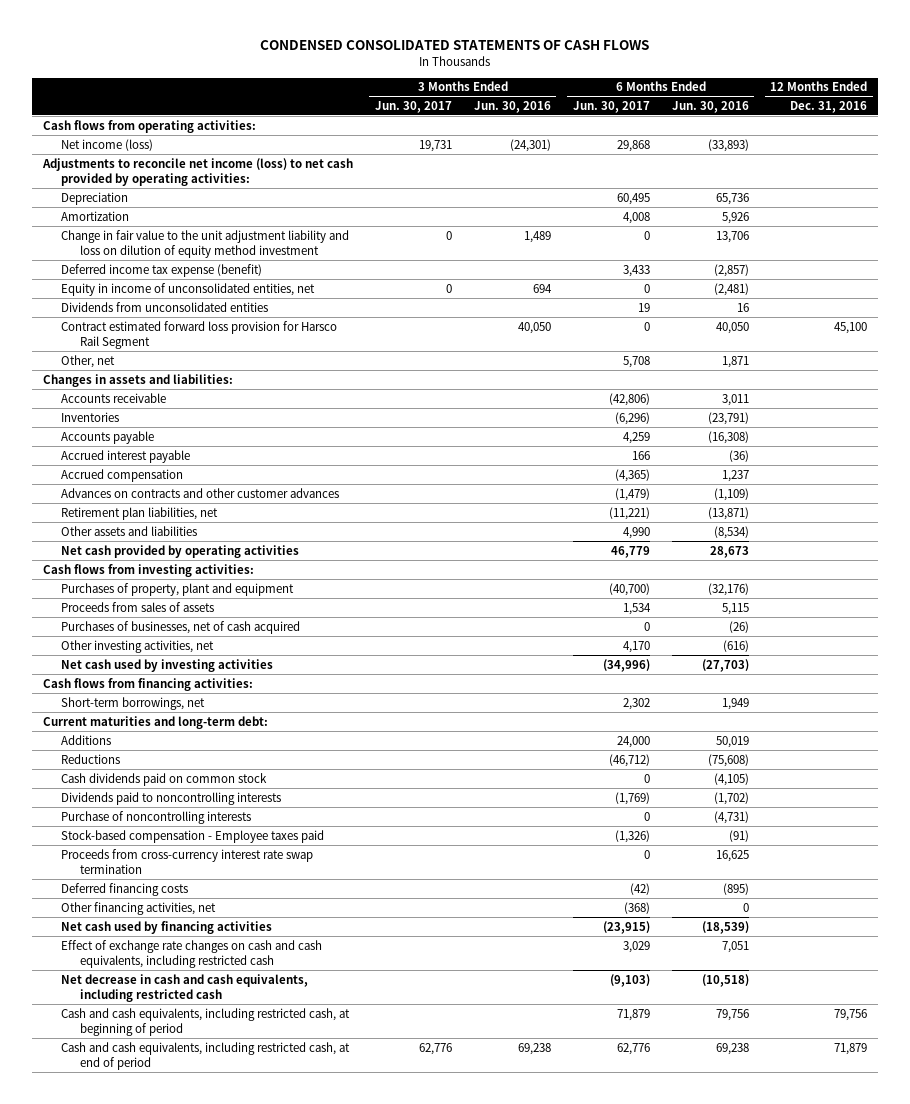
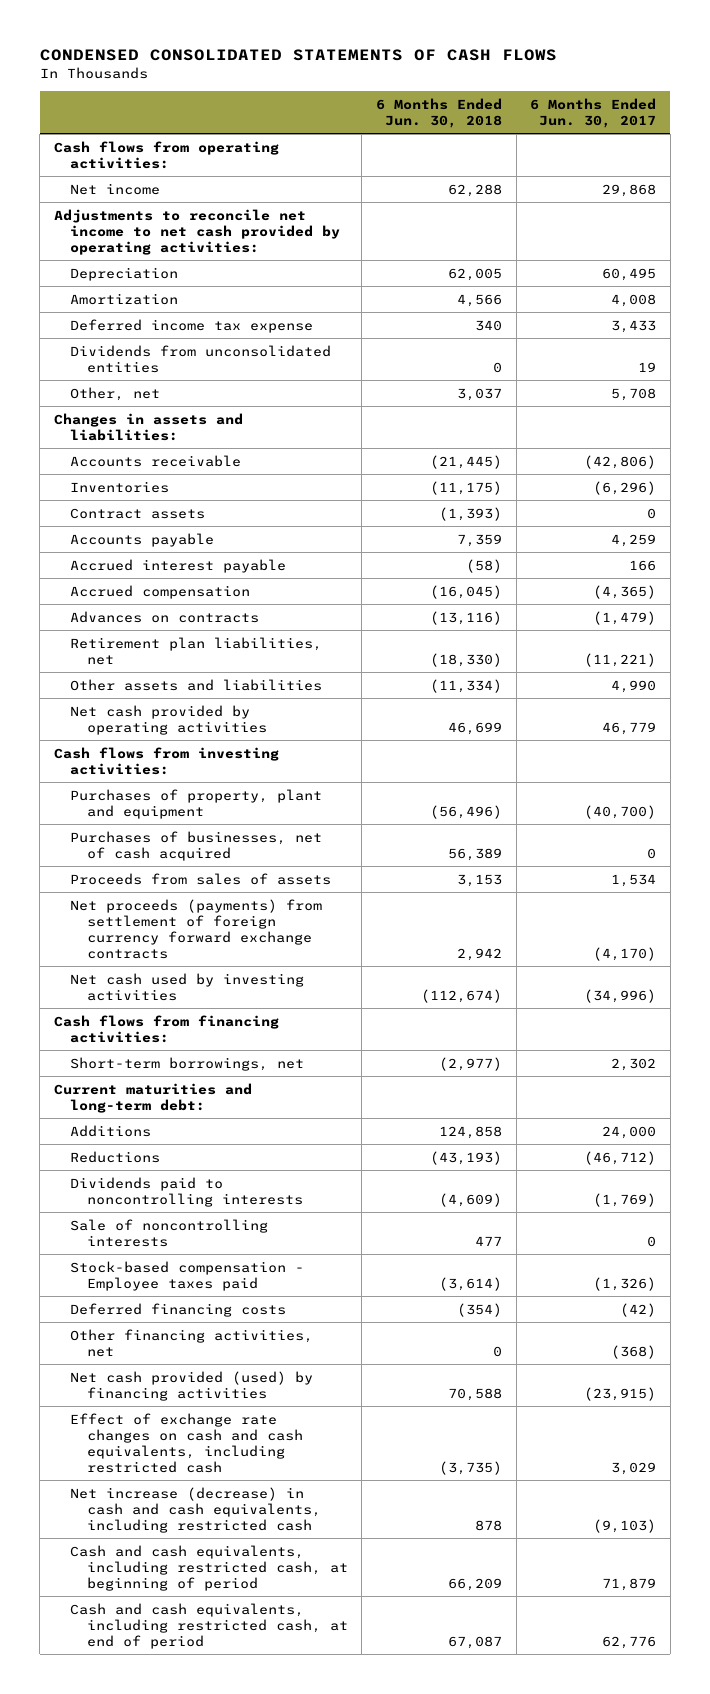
- | 3 Months Ended Jun. 30, 2017 | 3 Months Ended Jun. 30, 2016 | 6 Months Ended Jun. 30, 2017 | 6 Months Ended Jun. 30, 2016 | 12 Months Ended Dec. 31, 2016
+ | 6 Months Ended Jun. 30, 2018 | 6 Months Ended Jun. 30, 2017
- Net income (loss) | 19,731 | (24,301) | 29,868 | (33,893) |
- Adjustments to reconcile net income (loss) to net cash provided by operating activities:
+ Net income | 62,288 | 29,868
+ Adjustments to reconcile net income to net cash provided by operating activities:
- Change in fair value to the unit adjustment liability and loss on dilution of equity method investment | 0 | 1,489 | 0 | 13,706 |
- Deferred income tax expense (benefit) | | | 3,433 | (2,857) |
- Equity in income of unconsolidated entities, net | 0 | 694 | 0 | (2,481) |
+ Deferred income tax expense | 340 | 3,433
- Contract estimated forward loss provision for Harsco Rail Segment | | 40,050 | 0 | 40,050 | 45,100
+ Contract assets | (1,393) | 0
- Advances on contracts and other customer advances | | | (1,479) | (1,109) |
+ Advances on contracts | (13,116) | (1,479)
- Other investing activities, net | | | 4,170 | (616) |
moved down: Proceeds from sales of assets | 3,153 | 1,534
+ Net proceeds (payments) from settlement of foreign currency forward exchange contracts | 2,942 | (4,170)
- Cash dividends paid on common stock | | | 0 | (4,105) |
- Purchase of noncontrolling interests | | | 0 | (4,731) |
+ Sale of noncontrolling interests | 477 | 0
- Proceeds from cross-currency interest rate swap termination | | | 0 | 16,625 |
- Net cash used by financing activities | | | (23,915) | (18,539) |
+ Net cash provided (used) by financing activities | 70,588 | (23,915)
- Net decrease in cash and cash equivalents, including restricted cash | | | (9,103) | (10,518) |
+ Net increase (decrease) in cash and cash equivalents, including restricted cash | 878 | (9,103)

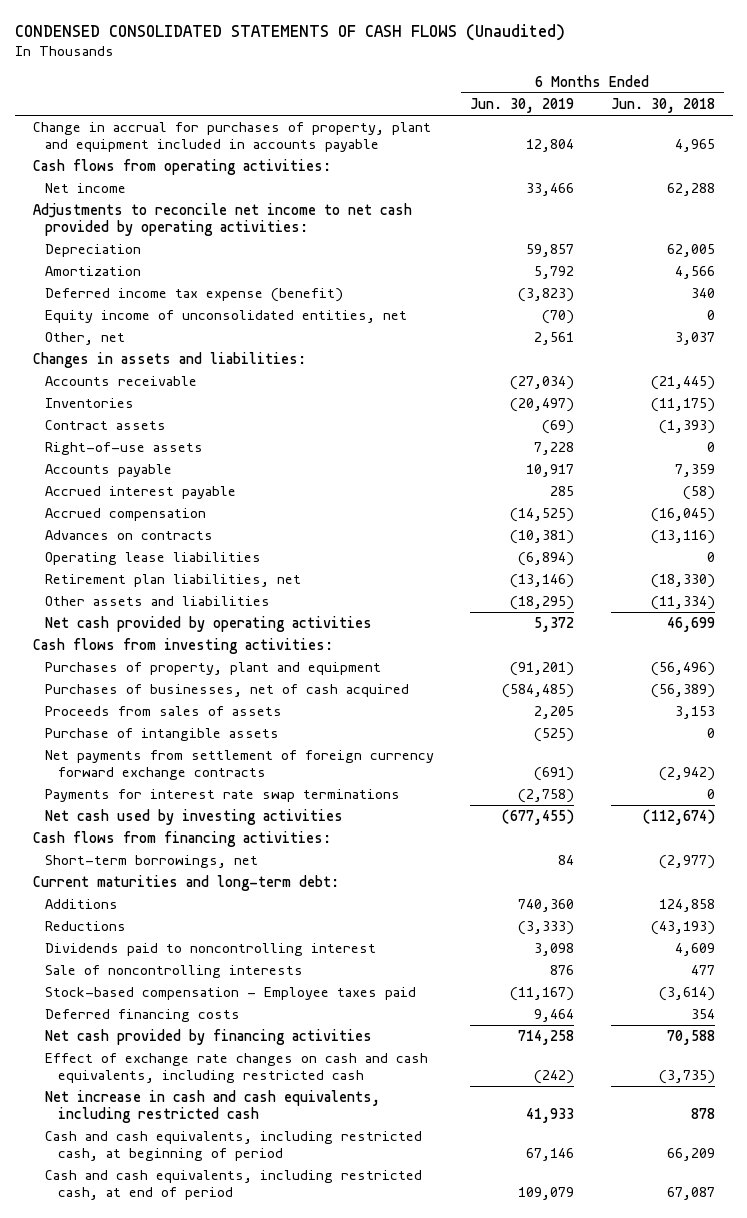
- CONDENSED CONSOLIDATED STATEMENTS OF CASH FLOWS
+ CONDENSED CONSOLIDATED STATEMENTS OF CASH FLOWS (Unaudited)
- | 6 Months Ended Jun. 30, 2018 | 6 Months Ended Jun. 30, 2017
+ | 6 Months Ended Jun. 30, 2019 | 6 Months Ended Jun. 30, 2018
+ Change in accrual for purchases of property, plant and equipment included in accounts payable | 12,804 | 4,965
- Deferred income tax expense | 340 | 3,433
- Dividends from unconsolidated entities | 0 | 19
+ Deferred income tax expense (benefit) | (3,823) | 340
+ Equity income of unconsolidated entities, net | (70) | 0
+ Right-of-use assets | 7,228 | 0
+ Operating lease liabilities | (6,894) | 0
- Purchases of businesses, net of cash acquired | 56,389 | 0
+ Purchases of businesses, net of cash acquired | (584,485) | (56,389)
- Net proceeds (payments) from settlement of foreign currency forward exchange contracts | 2,942 | (4,170)
+ Purchase of intangible assets | (525) | 0
+ Net payments from settlement of foreign currency forward exchange contracts | (691) | (2,942)
+ Payments for interest rate swap terminations | (2,758) | 0
- Dividends paid to noncontrolling interests | (4,609) | (1,769)
+ Dividends paid to noncontrolling interest | 3,098 | 4,609
- Deferred financing costs | (354) | (42)
- Other financing activities, net | 0 | (368)
- Net cash provided (used) by financing activities | 70,588 | (23,915)
+ Deferred financing costs | 9,464 | 354
+ Net cash provided by financing activities | 714,258 | 70,588
- Net increase (decrease) in cash and cash equivalents, including restricted cash | 878 | (9,103)
+ Net increase in cash and cash equivalents, including restricted cash | 41,933 | 878

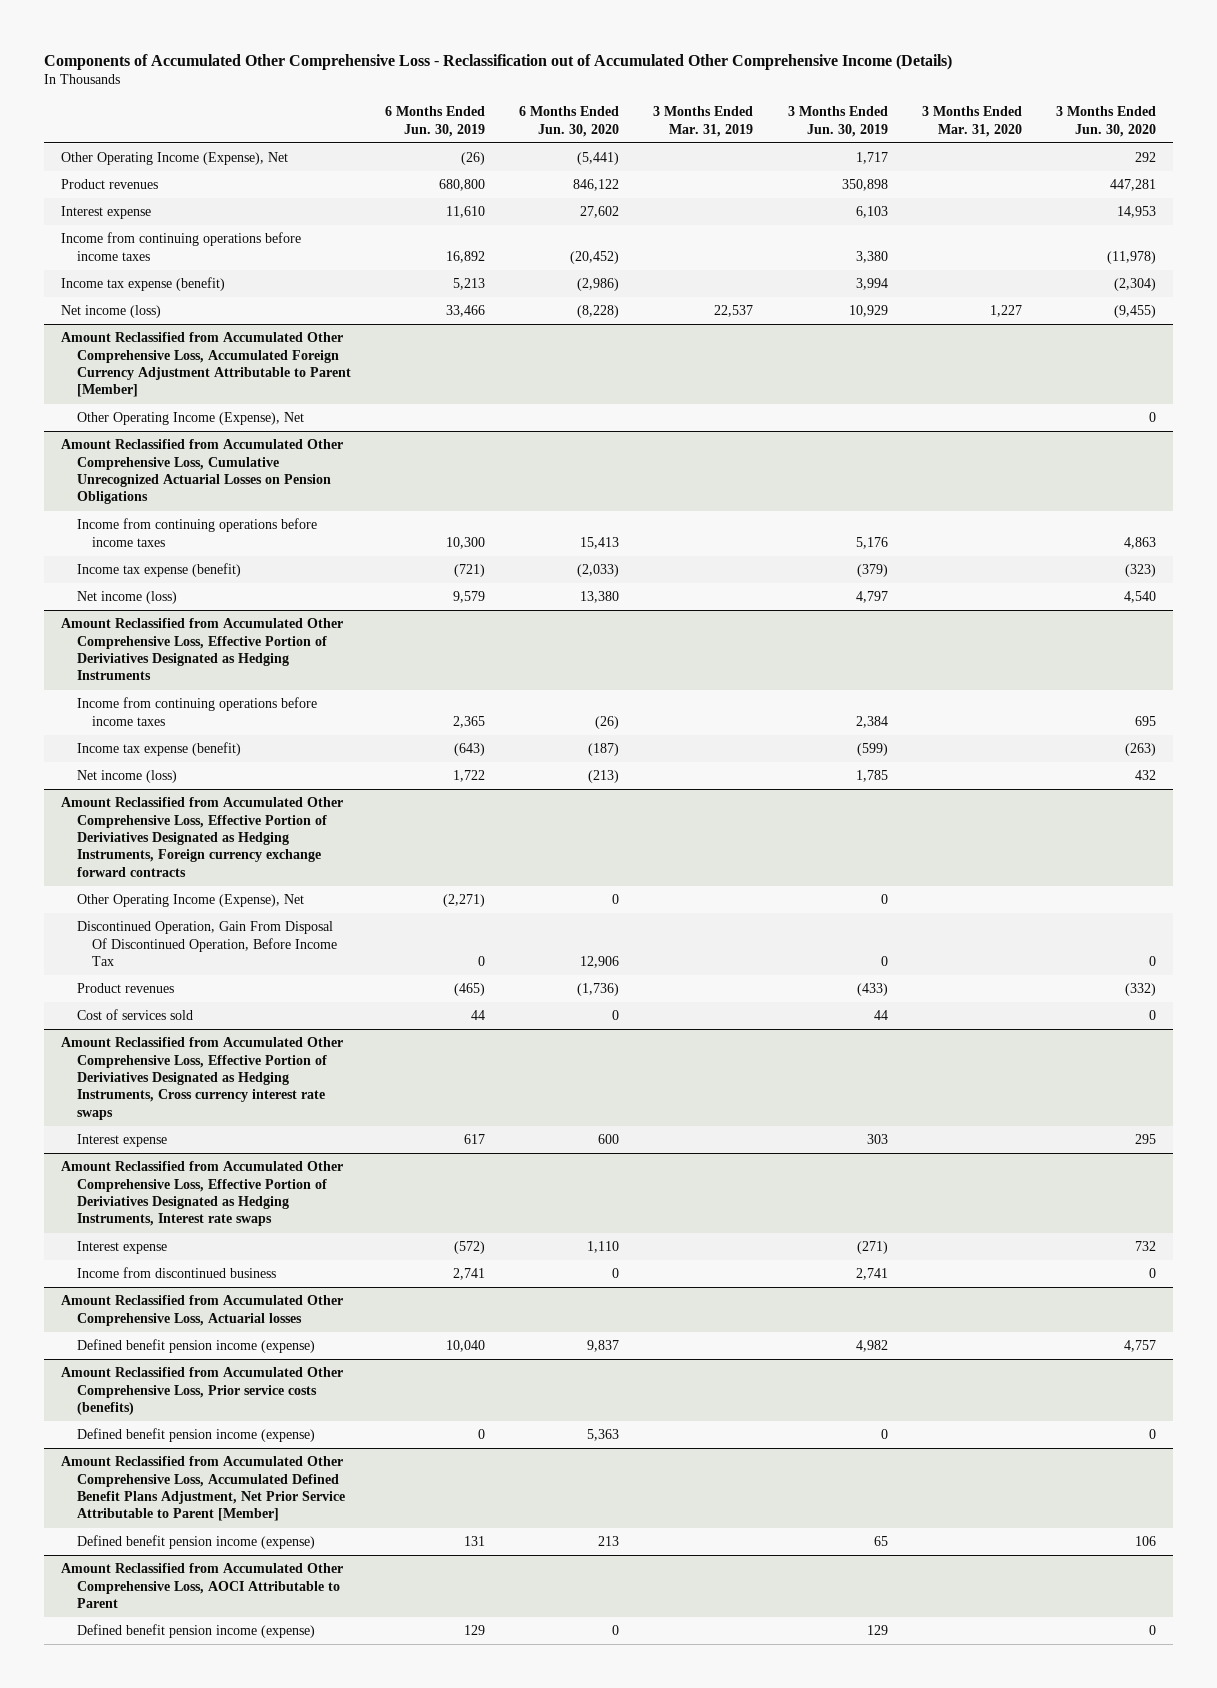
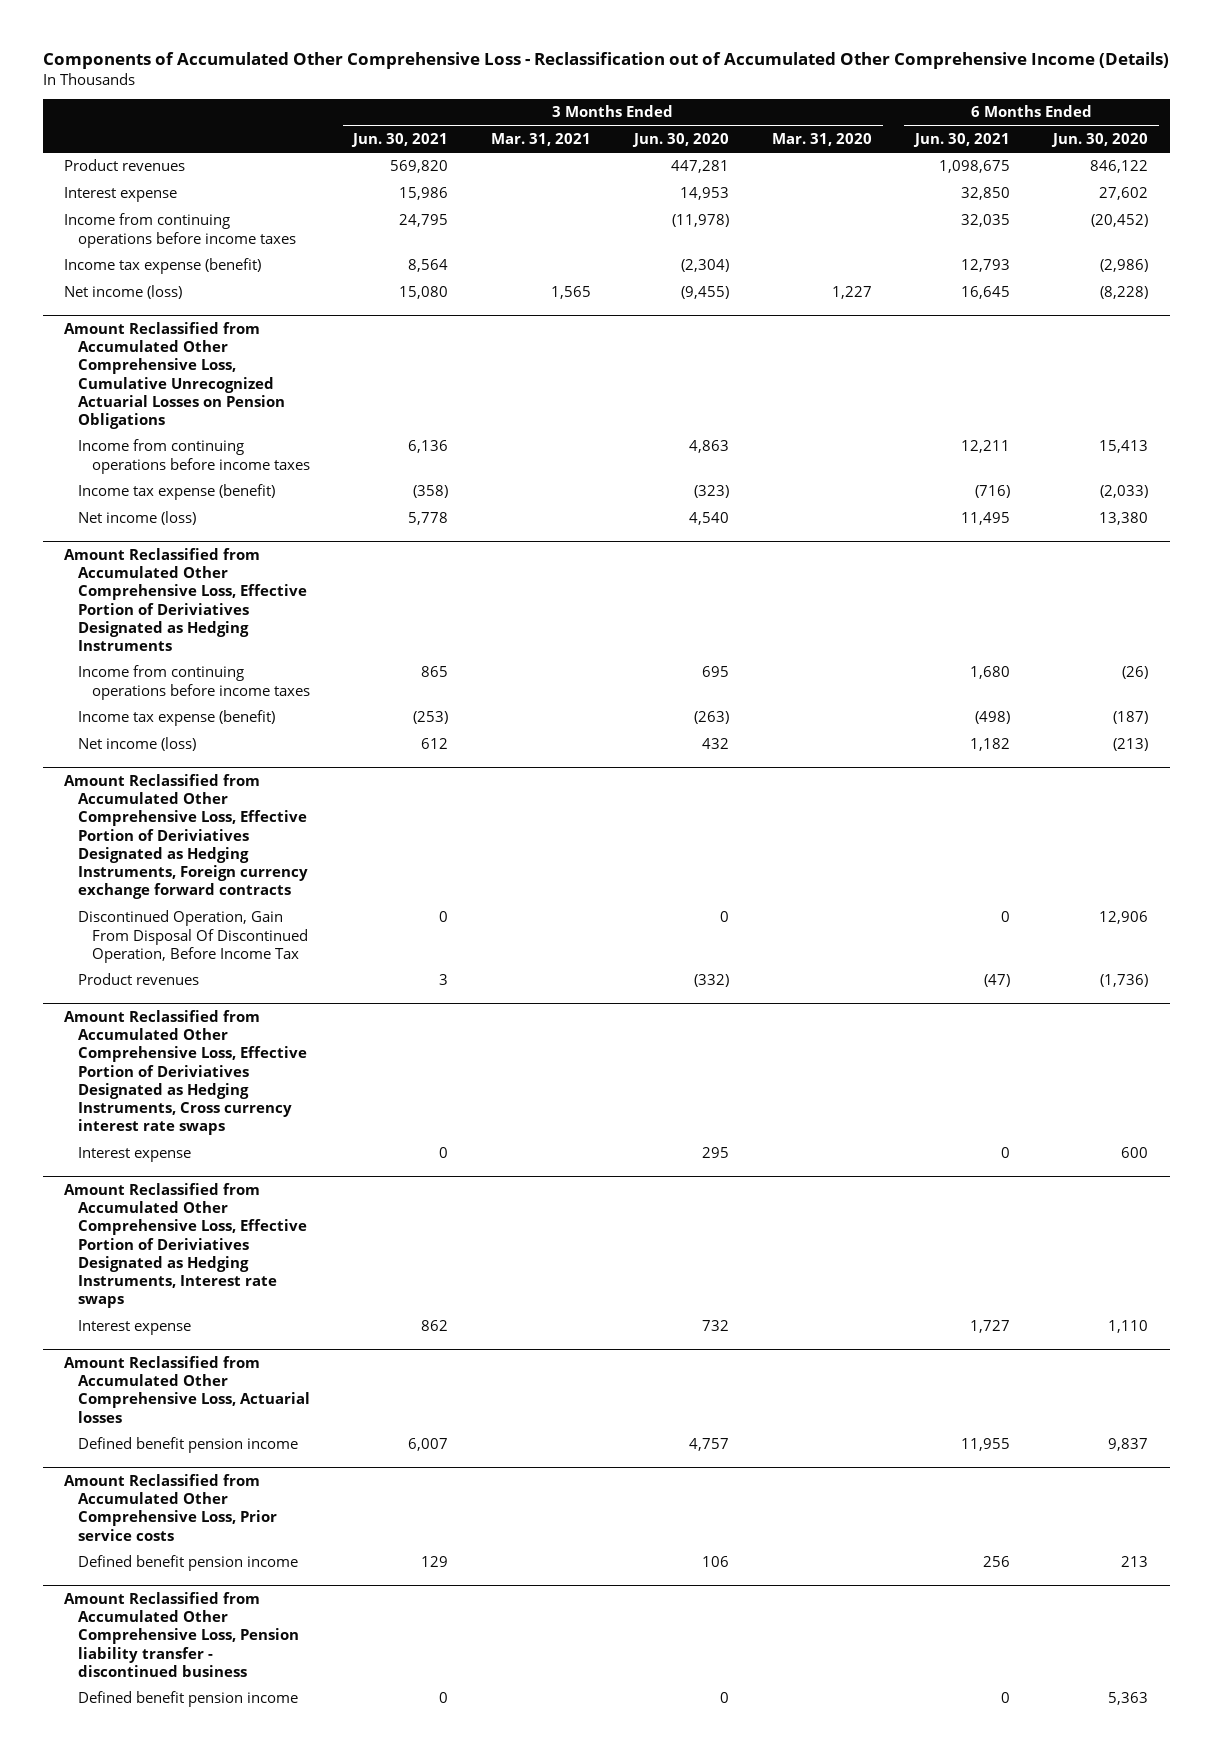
- | 6 Months Ended Jun. 30, 2019 | 6 Months Ended Jun. 30, 2020 | 3 Months Ended Mar. 31, 2019 | 3 Months Ended Jun. 30, 2019 | 3 Months Ended Mar. 31, 2020 | 3 Months Ended Jun. 30, 2020
+ | 3 Months Ended Jun. 30, 2021 | 3 Months Ended Mar. 31, 2021 | 3 Months Ended Jun. 30, 2020 | 3 Months Ended Mar. 31, 2020 | 6 Months Ended Jun. 30, 2021 | 6 Months Ended Jun. 30, 2020
- Other Operating Income (Expense), Net | (26) | (5,441) | | 1,717 | | 292
- Amount Reclassified from Accumulated Other Comprehensive Loss, Accumulated Foreign Currency Adjustment Attributable to Parent [Member]
- Other Operating Income (Expense), Net | | | | | | 0
@ Amount Reclassified from Accumulated Other Comprehensive Loss, Effective Portion of Deriviatives Designated as Hedging Instruments, Foreign currency exchange forward contracts
- Other Operating Income (Expense), Net | (2,271) | 0 | | 0 | |
- Cost of services sold | 44 | 0 | | 44 | | 0
@ Amount Reclassified from Accumulated Other Comprehensive Loss, Effective Portion of Deriviatives Designated as Hedging Instruments, Interest rate swaps
- Income from discontinued business | 2,741 | 0 | | 2,741 | | 0
@ Amount Reclassified from Accumulated Other Comprehensive Loss, Actuarial losses
- Defined benefit pension income (expense) | 10,040 | 9,837 | | 4,982 | | 4,757
- Amount Reclassified from Accumulated Other Comprehensive Loss, Prior service costs (benefits)
- Defined benefit pension income (expense) | 0 | 5,363 | | 0 | | 0
- Amount Reclassified from Accumulated Other Comprehensive Loss, Accumulated Defined Benefit Plans Adjustment, Net Prior Service Attributable to Parent [Member]
- Defined benefit pension income (expense) | 131 | 213 | | 65 | | 106
- Amount Reclassified from Accumulated Other Comprehensive Loss, AOCI Attributable to Parent
- Defined benefit pension income (expense) | 129 | 0 | | 129 | | 0
@ Amount Reclassified from Accumulated Other Comprehensive Loss, Actuarial losses
+ Defined benefit pension income | 6,007 | | 4,757 | | 11,955 | 9,837
+ Amount Reclassified from Accumulated Other Comprehensive Loss, Prior service costs
+ Defined benefit pension income | 129 | | 106 | | 256 | 213
+ Amount Reclassified from Accumulated Other Comprehensive Loss, Pension liability transfer - discontinued business
+ Defined benefit pension income | 0 | | 0 | | 0 | 5,363

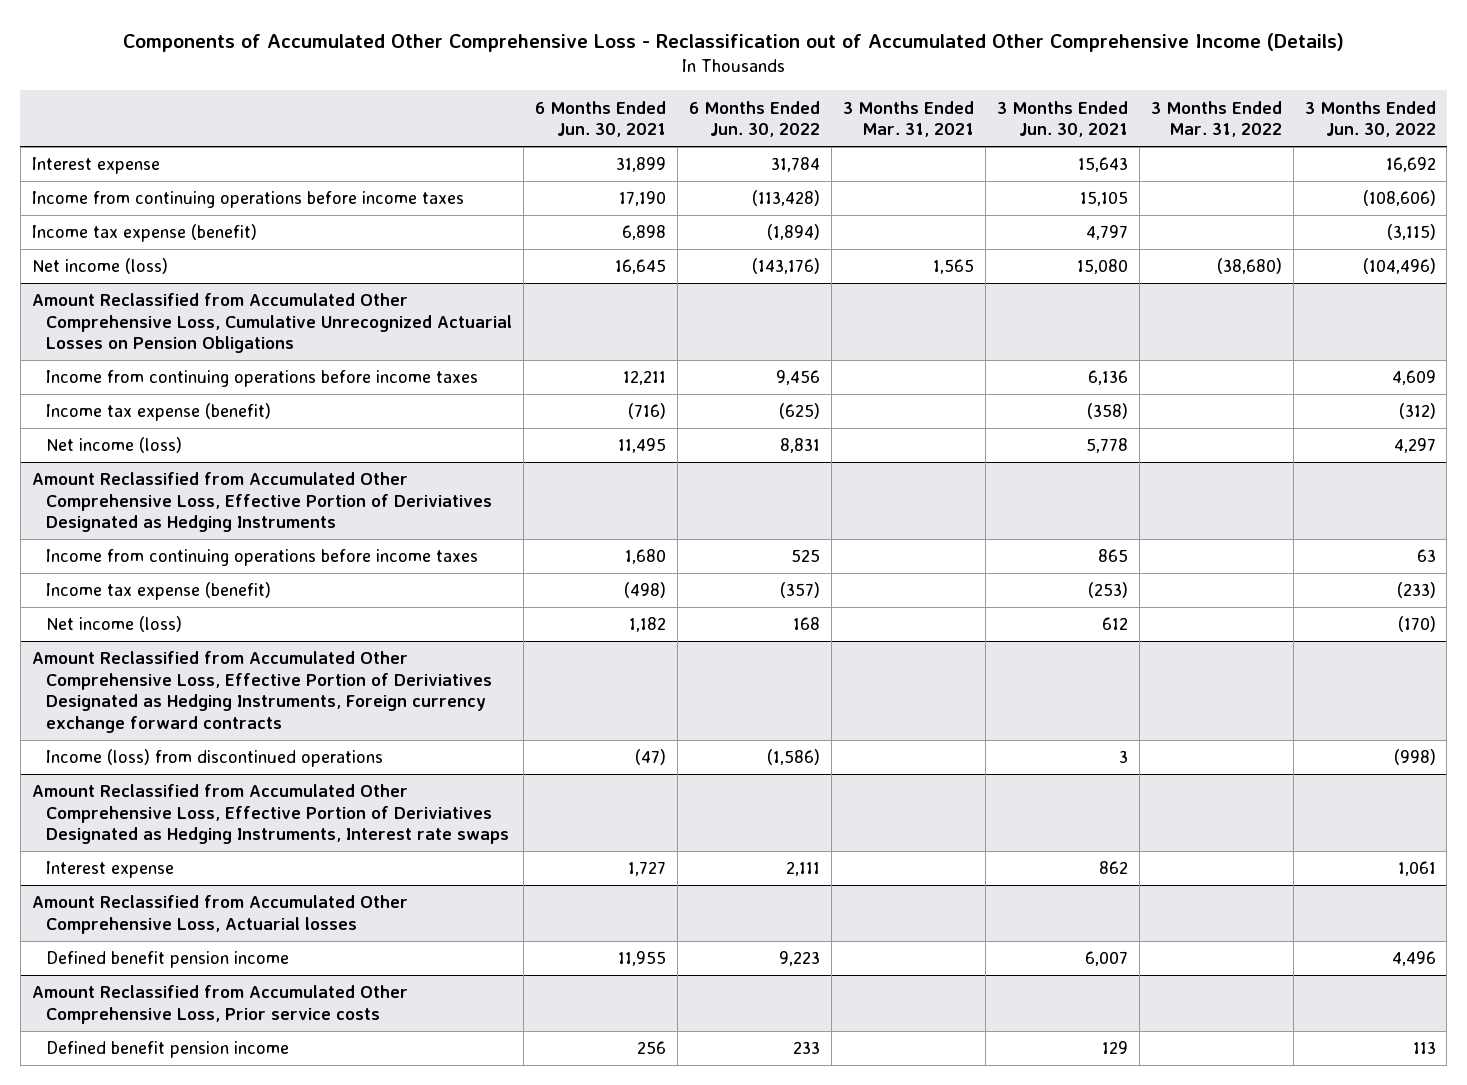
- | 3 Months Ended Jun. 30, 2021 | 3 Months Ended Mar. 31, 2021 | 3 Months Ended Jun. 30, 2020 | 3 Months Ended Mar. 31, 2020 | 6 Months Ended Jun. 30, 2021 | 6 Months Ended Jun. 30, 2020
+ | 6 Months Ended Jun. 30, 2021 | 6 Months Ended Jun. 30, 2022 | 3 Months Ended Mar. 31, 2021 | 3 Months Ended Jun. 30, 2021 | 3 Months Ended Mar. 31, 2022 | 3 Months Ended Jun. 30, 2022
- Product revenues | 569,820 | | 447,281 | | 1,098,675 | 846,122
- Interest expense | 15,986 | | 14,953 | | 32,850 | 27,602
- Income from continuing operations before income taxes | 24,795 | | (11,978) | | 32,035 | (20,452)
- Income tax expense (benefit) | 8,564 | | (2,304) | | 12,793 | (2,986)
+ Interest expense | 31,899 | 31,784 | | 15,643 | | 16,692
+ Income from continuing operations before income taxes | 17,190 | (113,428) | | 15,105 | | (108,606)
+ Income tax expense (benefit) | 6,898 | (1,894) | | 4,797 | | (3,115)
@ Amount Reclassified from Accumulated Other Comprehensive Loss, Effective Portion of Deriviatives Designated as Hedging Instruments, Foreign currency exchange forward contracts
- Discontinued Operation, Gain From Disposal Of Discontinued Operation, Before Income Tax | 0 | | 0 | | 0 | 12,906
- Product revenues | 3 | | (332) | | (47) | (1,736)
- Amount Reclassified from Accumulated Other Comprehensive Loss, Effective Portion of Deriviatives Designated as Hedging Instruments, Cross currency interest rate swaps
- Interest expense | 0 | | 295 | | 0 | 600
@ Amount Reclassified from Accumulated Other Comprehensive Loss, Effective Portion of Deriviatives Designated as Hedging Instruments, Foreign currency exchange forward contracts
+ Income (loss) from discontinued operations | (47) | (1,586) | | 3 | | (998)
- Amount Reclassified from Accumulated Other Comprehensive Loss, Pension liability transfer - discontinued business
- Defined benefit pension income | 0 | | 0 | | 0 | 5,363

